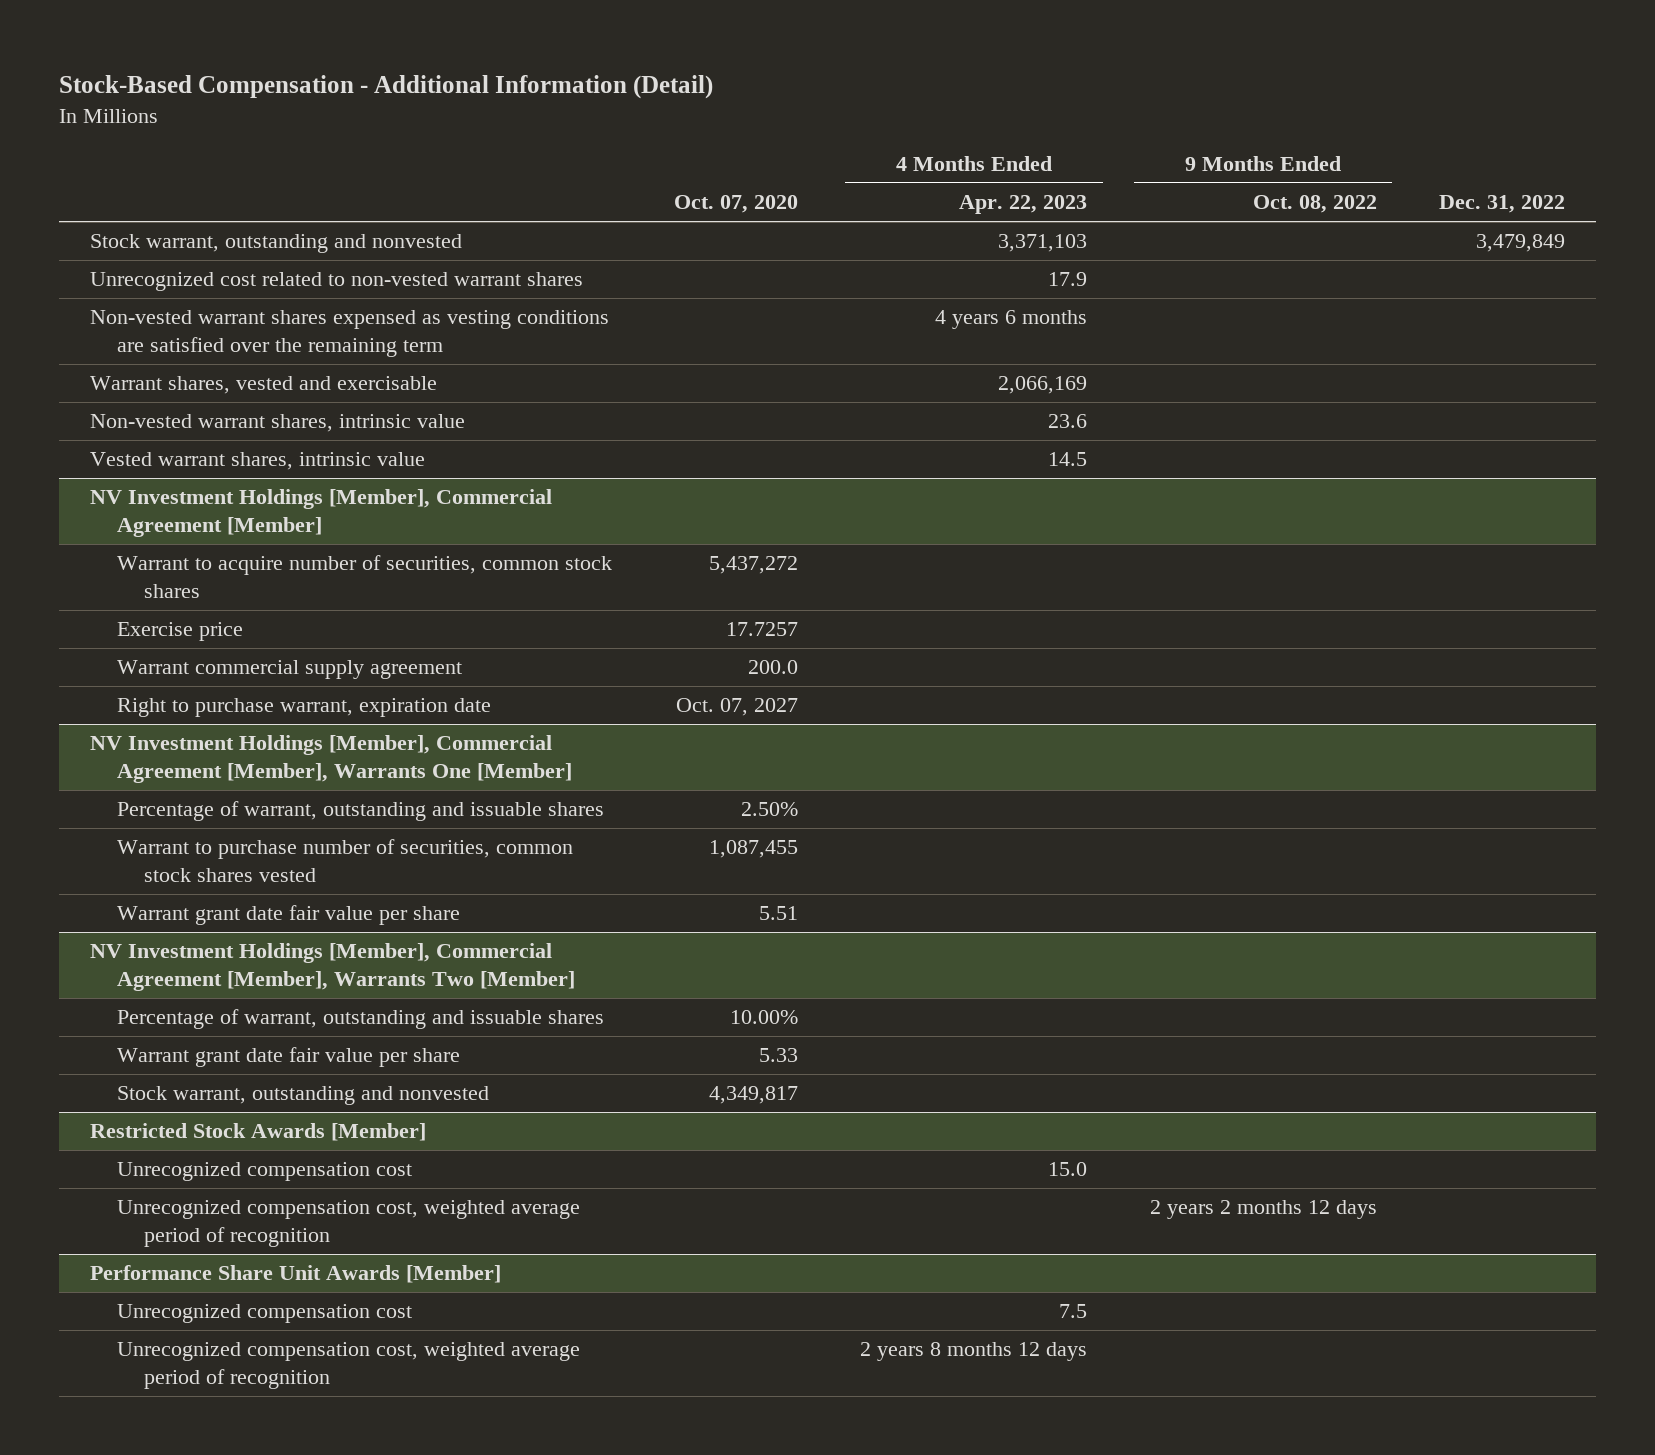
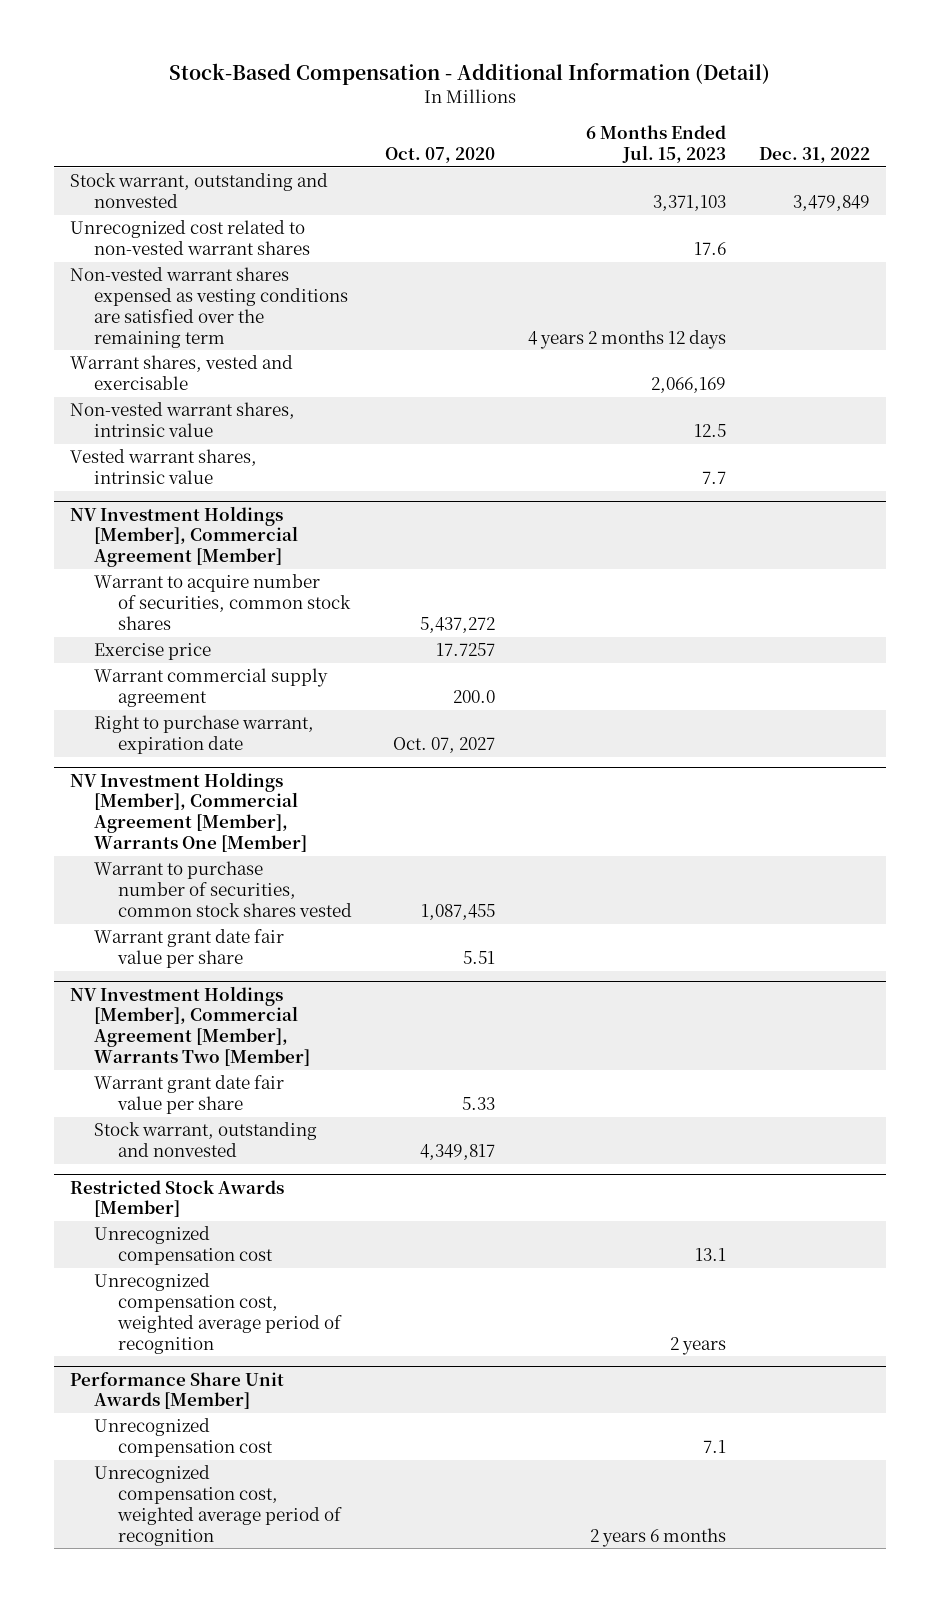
- | Oct. 07, 2020 | 4 Months Ended Apr. 22, 2023 | 9 Months Ended Oct. 08, 2022 | Dec. 31, 2022
+ | Oct. 07, 2020 | 6 Months Ended Jul. 15, 2023 | Dec. 31, 2022
@ NV Investment Holdings [Member], Commercial Agreement [Member], Warrants One [Member]
- Percentage of warrant, outstanding and issuable shares | 2.50% | | |
@ NV Investment Holdings [Member], Commercial Agreement [Member], Warrants Two [Member]
- Percentage of warrant, outstanding and issuable shares | 10.00% | | |

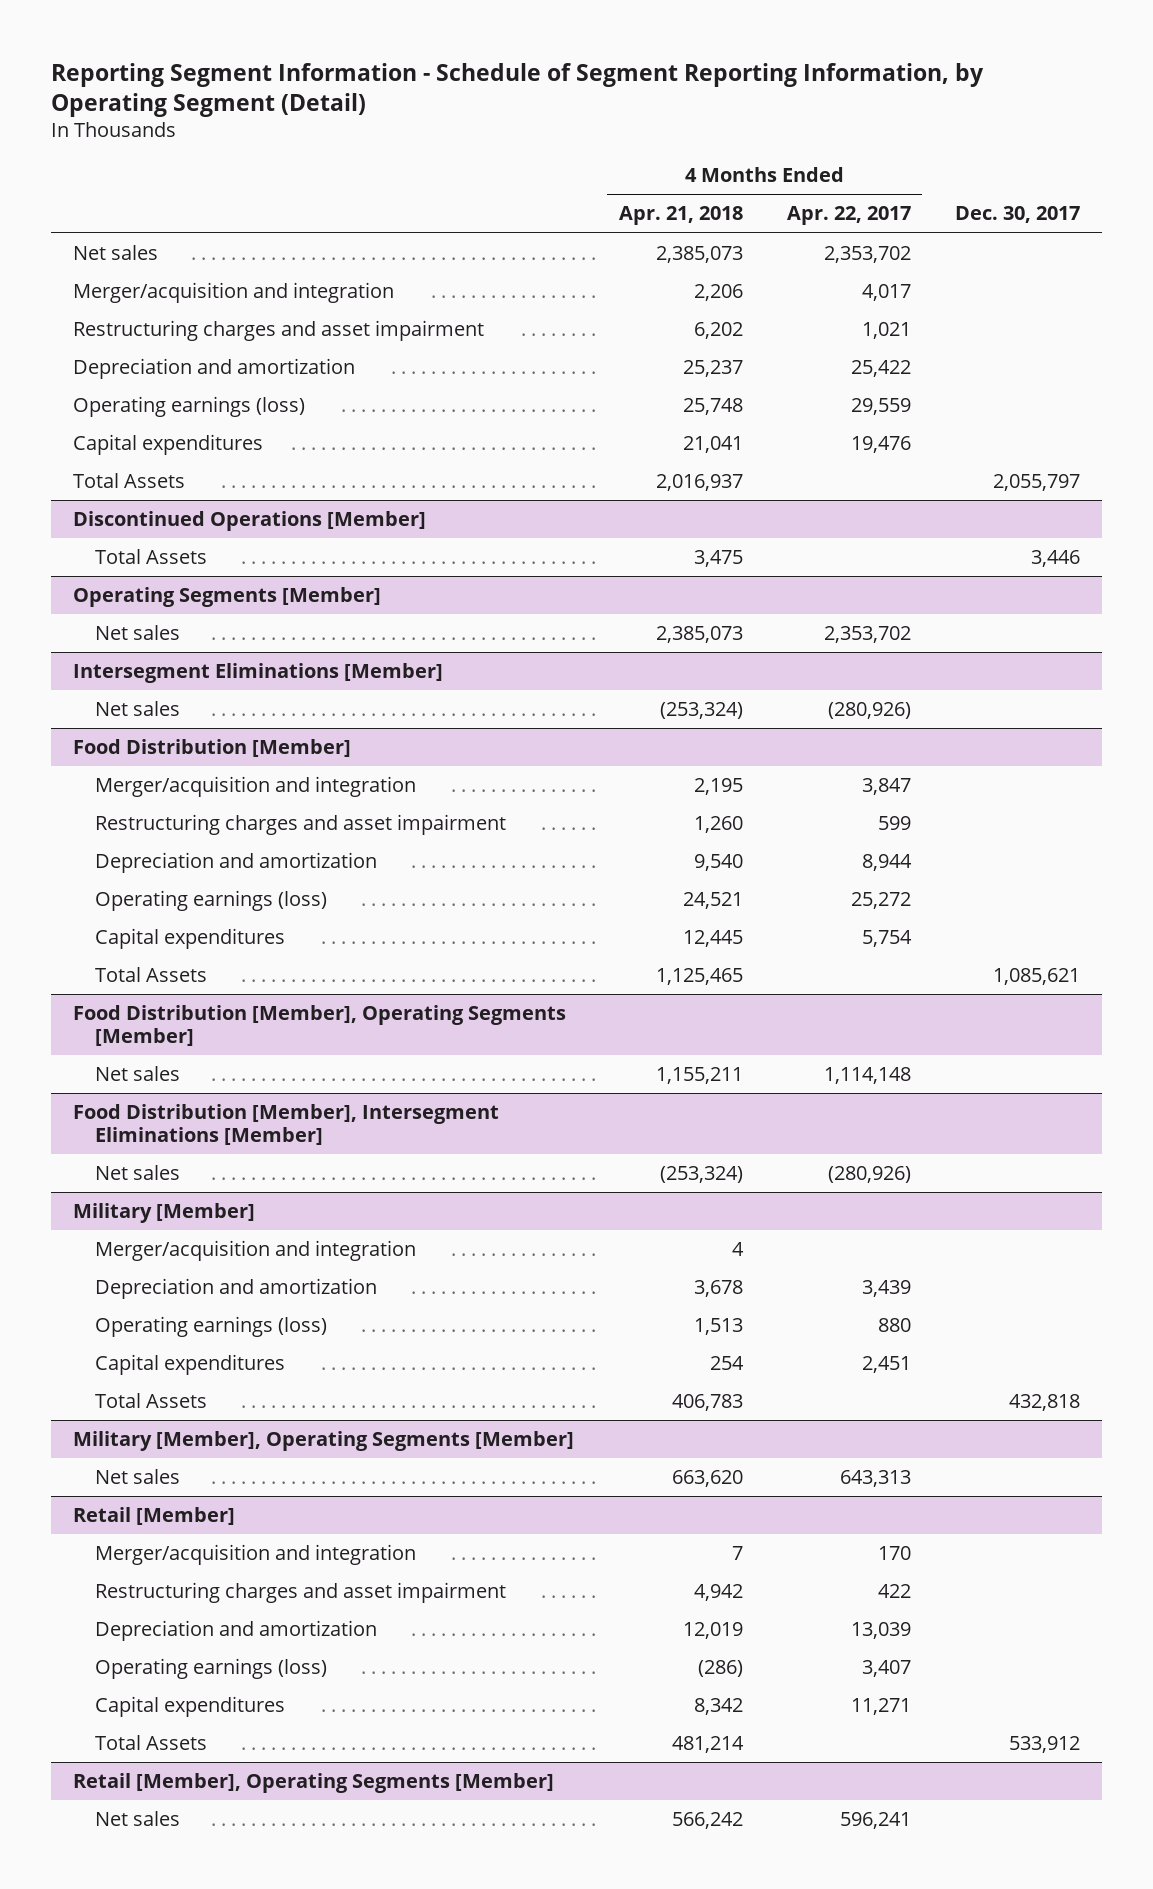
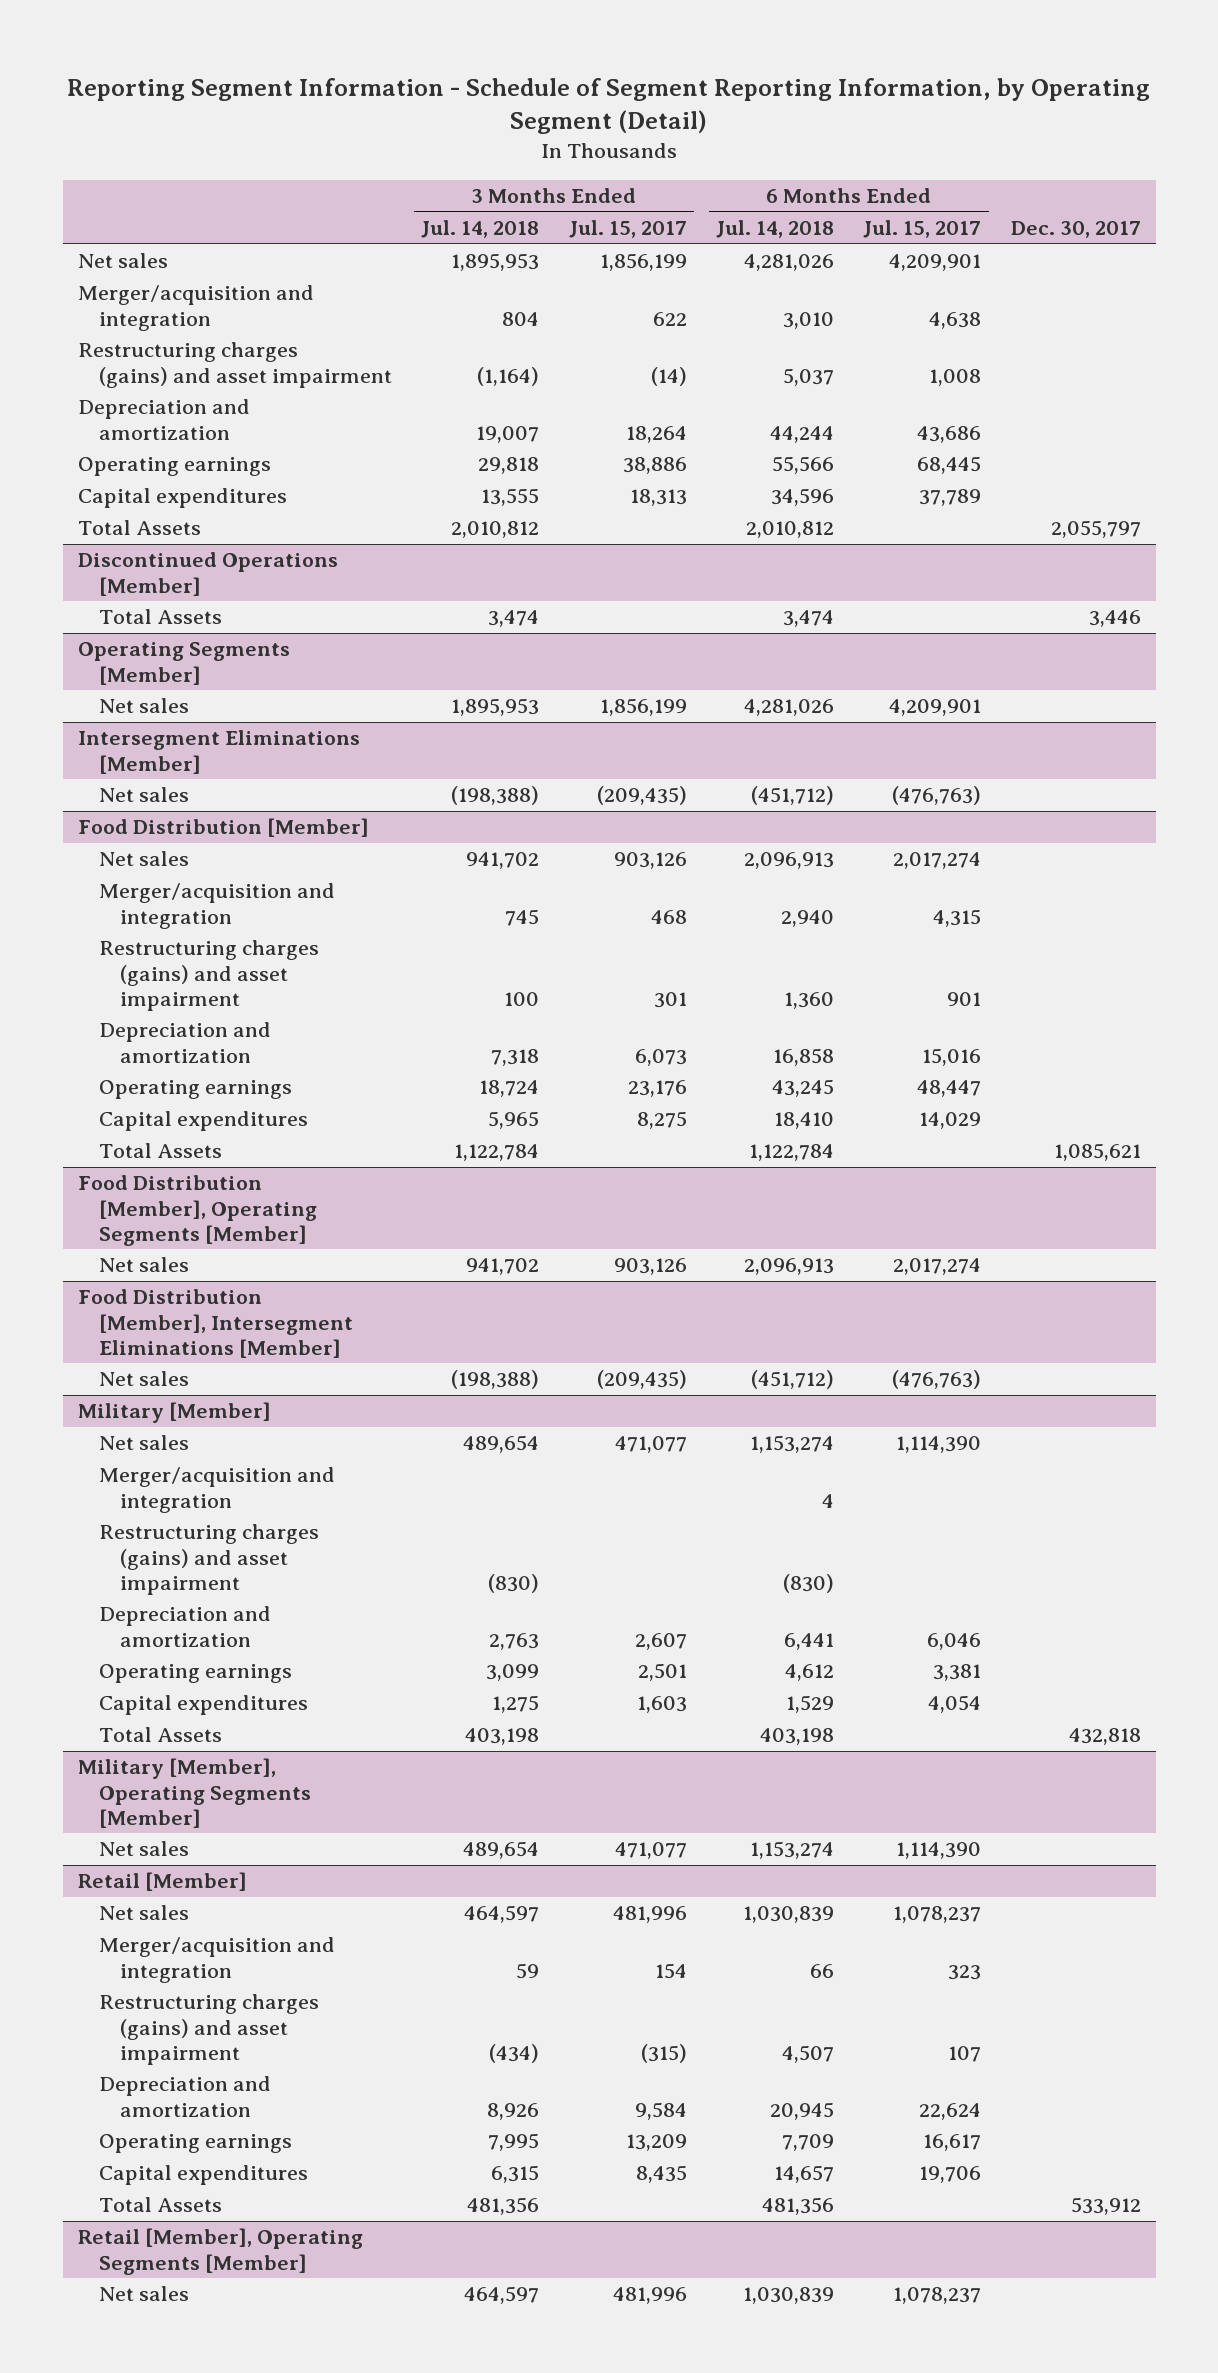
- | 4 Months Ended Apr. 21, 2018 | 4 Months Ended Apr. 22, 2017 | Dec. 30, 2017
+ | 3 Months Ended Jul. 14, 2018 | 3 Months Ended Jul. 15, 2017 | 6 Months Ended Jul. 14, 2018 | 6 Months Ended Jul. 15, 2017 | Dec. 30, 2017
- Restructuring charges and asset impairment | 6,202 | 1,021 |
+ Restructuring charges (gains) and asset impairment | (1,164) | (14) | 5,037 | 1,008 |
- Operating earnings (loss) | 25,748 | 29,559 |
+ Operating earnings | 29,818 | 38,886 | 55,566 | 68,445 |
@ Food Distribution [Member]
+ Net sales | 941,702 | 903,126 | 2,096,913 | 2,017,274 |
- Restructuring charges and asset impairment | 1,260 | 599 |
+ Restructuring charges (gains) and asset impairment | 100 | 301 | 1,360 | 901 |
- Operating earnings (loss) | 24,521 | 25,272 |
+ Operating earnings | 18,724 | 23,176 | 43,245 | 48,447 |
@ Military [Member]
+ Net sales | 489,654 | 471,077 | 1,153,274 | 1,114,390 |
+ Restructuring charges (gains) and asset impairment | (830) | | (830) | |
- Operating earnings (loss) | 1,513 | 880 |
+ Operating earnings | 3,099 | 2,501 | 4,612 | 3,381 |
@ Retail [Member]
+ Net sales | 464,597 | 481,996 | 1,030,839 | 1,078,237 |
- Restructuring charges and asset impairment | 4,942 | 422 |
+ Restructuring charges (gains) and asset impairment | (434) | (315) | 4,507 | 107 |
- Operating earnings (loss) | (286) | 3,407 |
+ Operating earnings | 7,995 | 13,209 | 7,709 | 16,617 |

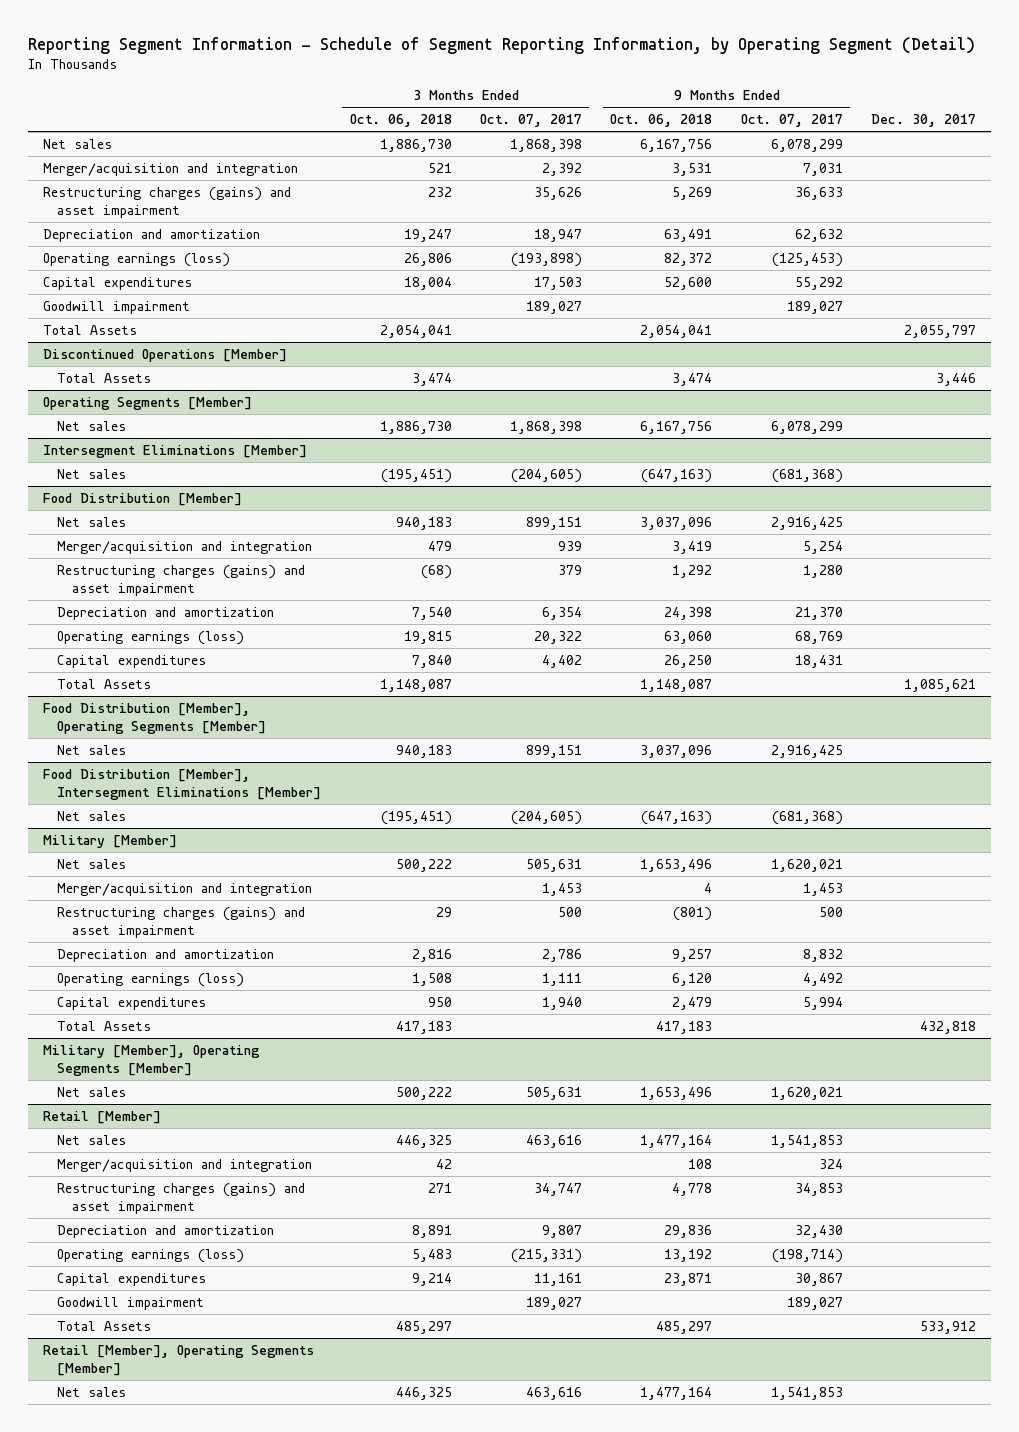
- | 3 Months Ended Jul. 14, 2018 | 3 Months Ended Jul. 15, 2017 | 6 Months Ended Jul. 14, 2018 | 6 Months Ended Jul. 15, 2017 | Dec. 30, 2017
+ | 3 Months Ended Oct. 06, 2018 | 3 Months Ended Oct. 07, 2017 | 9 Months Ended Oct. 06, 2018 | 9 Months Ended Oct. 07, 2017 | Dec. 30, 2017
- Operating earnings | 29,818 | 38,886 | 55,566 | 68,445 |
+ Operating earnings (loss) | 26,806 | (193,898) | 82,372 | (125,453) |
+ Goodwill impairment | | 189,027 | | 189,027 |
@ Food Distribution [Member]
- Operating earnings | 18,724 | 23,176 | 43,245 | 48,447 |
+ Operating earnings (loss) | 19,815 | 20,322 | 63,060 | 68,769 |
@ Military [Member]
- Operating earnings | 3,099 | 2,501 | 4,612 | 3,381 |
+ Operating earnings (loss) | 1,508 | 1,111 | 6,120 | 4,492 |
@ Retail [Member]
- Operating earnings | 7,995 | 13,209 | 7,709 | 16,617 |
+ Operating earnings (loss) | 5,483 | (215,331) | 13,192 | (198,714) |
+ Goodwill impairment | | 189,027 | | 189,027 |

